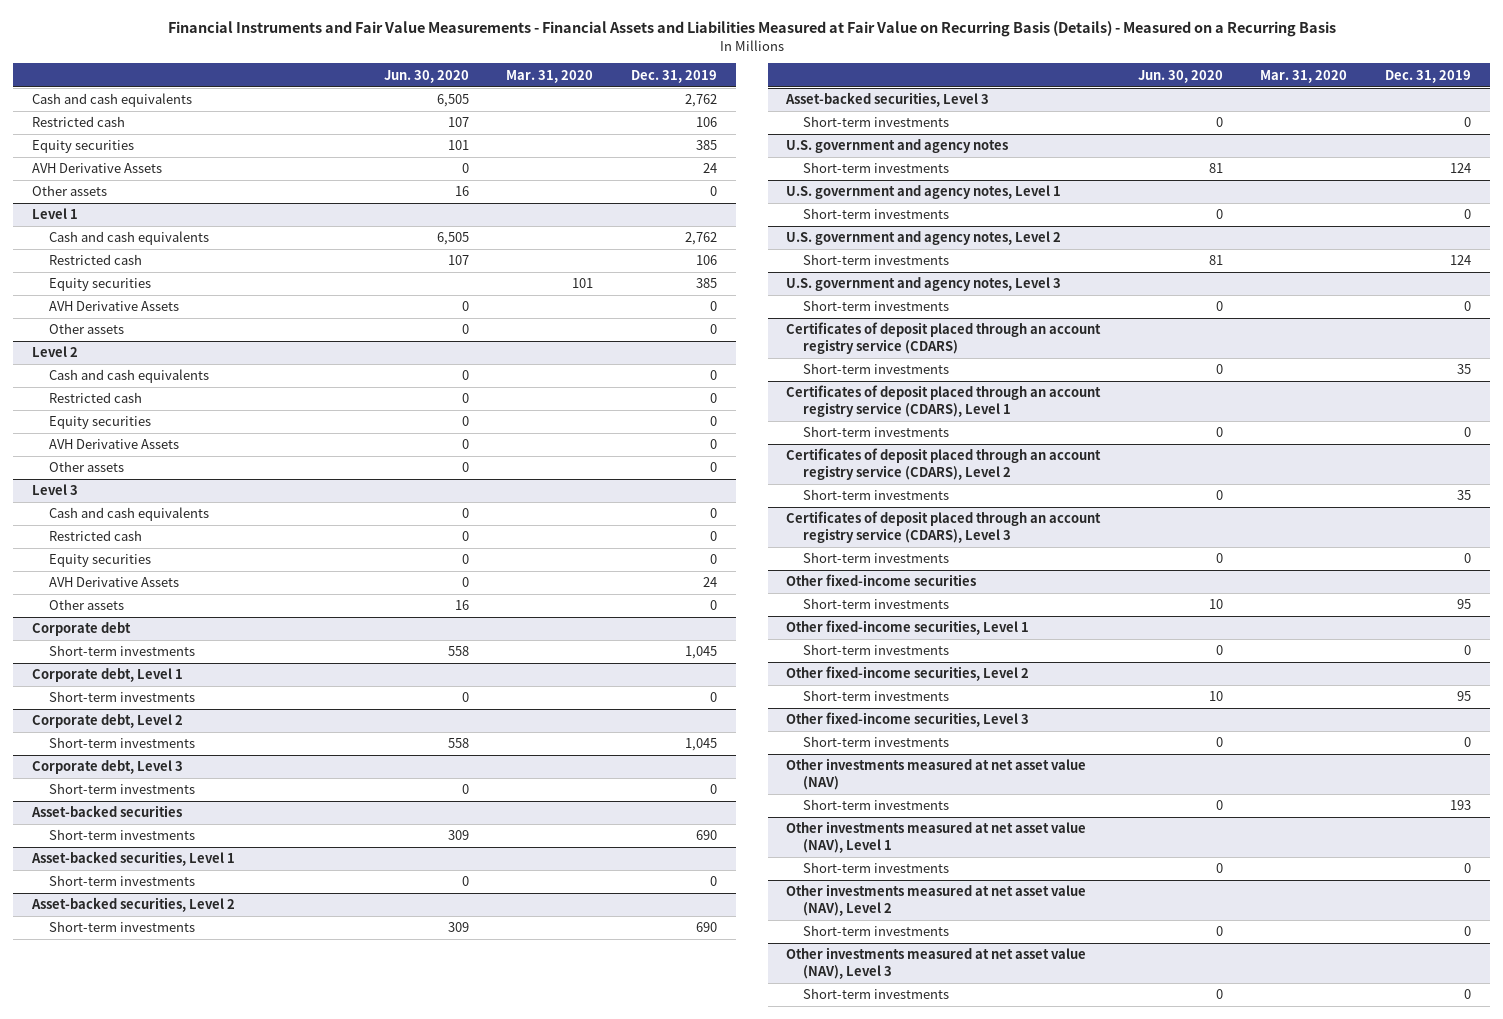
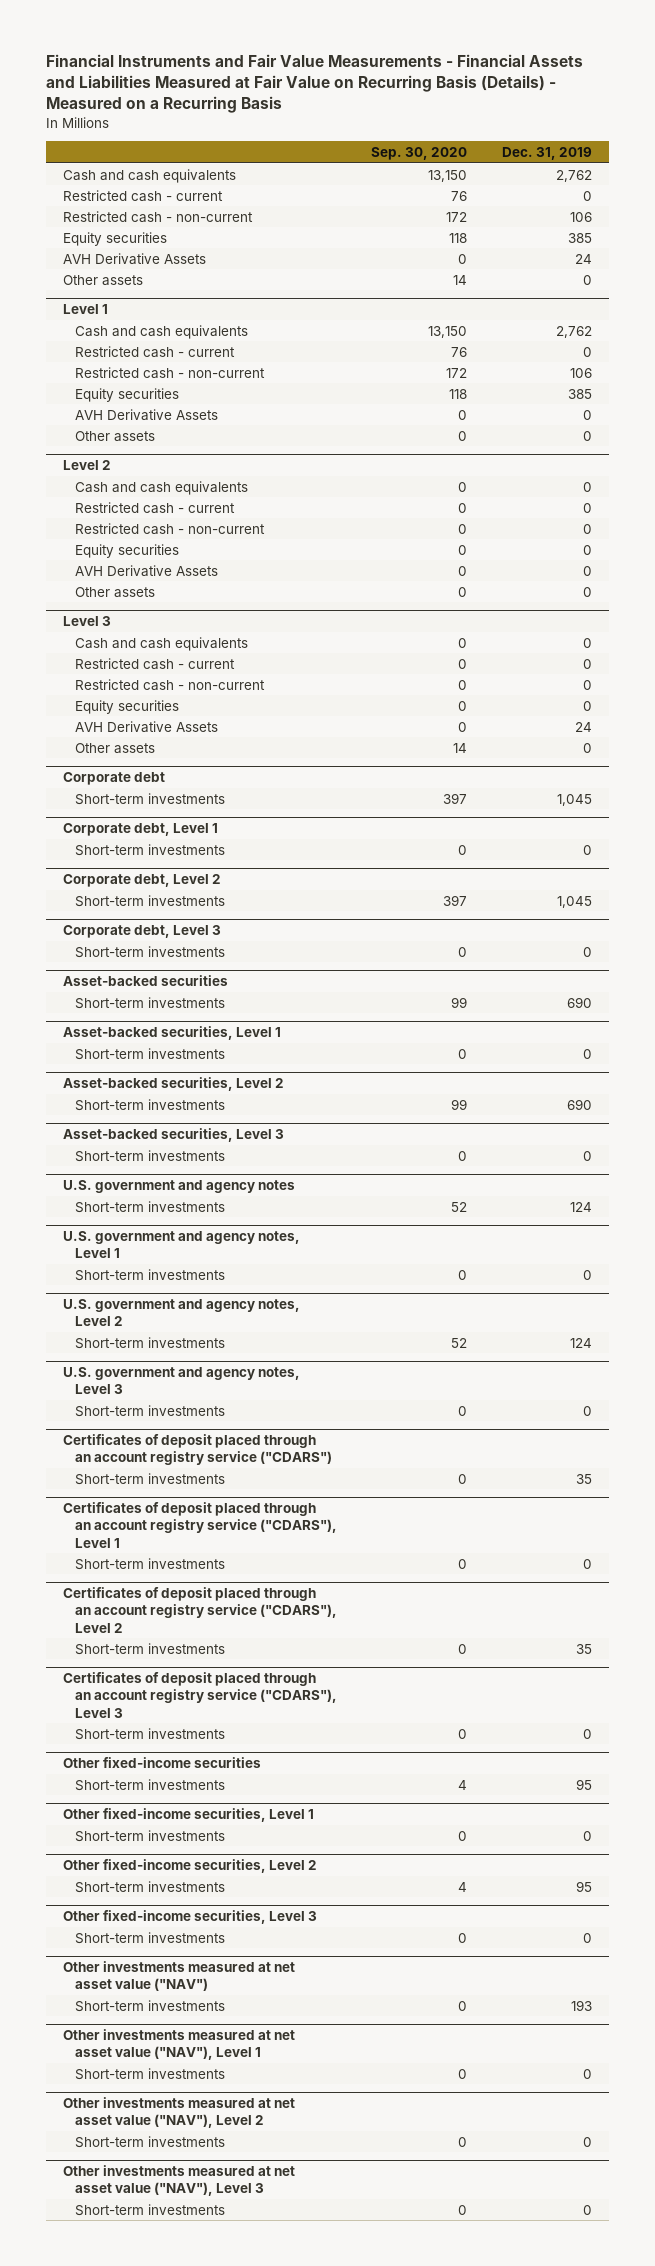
- | Jun. 30, 2020 | Mar. 31, 2020 | Dec. 31, 2019
+ | Sep. 30, 2020 | Dec. 31, 2019
- Restricted cash | 107 | | 106
+ Restricted cash - current | 76 | 0
+ Restricted cash - non-current | 172 | 106
@ Level 1
- Restricted cash | 107 | | 106
+ Restricted cash - current | 76 | 0
+ Restricted cash - non-current | 172 | 106
@ Level 2
- Restricted cash | 0 | | 0
+ Restricted cash - current | 0 | 0
+ Restricted cash - non-current | 0 | 0
@ Level 3
- Restricted cash | 0 | | 0
+ Restricted cash - current | 0 | 0
+ Restricted cash - non-current | 0 | 0
- Certificates of deposit placed through an account registry service (CDARS)
+ Certificates of deposit placed through an account registry service ("CDARS")
- Certificates of deposit placed through an account registry service (CDARS), Level 1
+ Certificates of deposit placed through an account registry service ("CDARS"), Level 1
- Certificates of deposit placed through an account registry service (CDARS), Level 2
+ Certificates of deposit placed through an account registry service ("CDARS"), Level 2
- Certificates of deposit placed through an account registry service (CDARS), Level 3
+ Certificates of deposit placed through an account registry service ("CDARS"), Level 3
- Other investments measured at net asset value (NAV)
+ Other investments measured at net asset value ("NAV")
- Other investments measured at net asset value (NAV), Level 1
+ Other investments measured at net asset value ("NAV"), Level 1
- Other investments measured at net asset value (NAV), Level 2
+ Other investments measured at net asset value ("NAV"), Level 2
- Other investments measured at net asset value (NAV), Level 3
+ Other investments measured at net asset value ("NAV"), Level 3

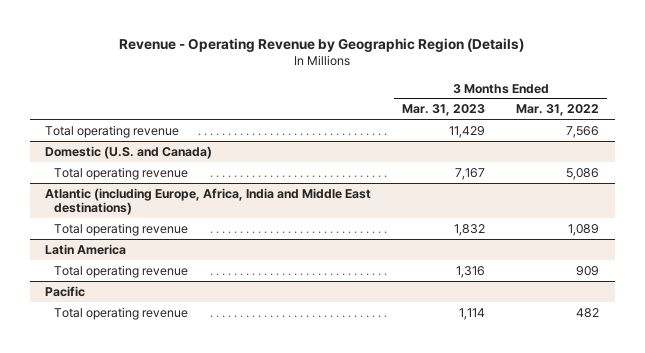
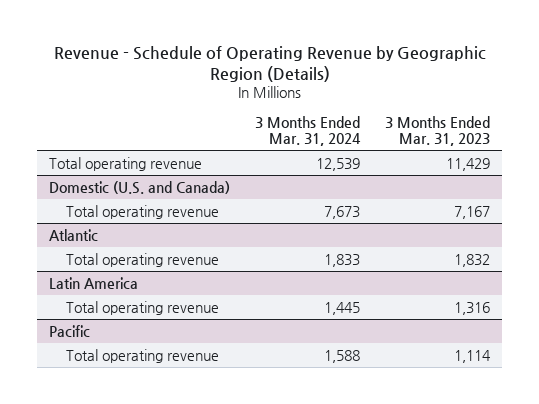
- Revenue - Operating Revenue by Geographic Region (Details)
+ Revenue - Schedule of Operating Revenue by Geographic Region (Details)
- | 3 Months Ended Mar. 31, 2023 | 3 Months Ended Mar. 31, 2022
+ | 3 Months Ended Mar. 31, 2024 | 3 Months Ended Mar. 31, 2023
- Atlantic (including Europe, Africa, India and Middle East destinations)
+ Atlantic

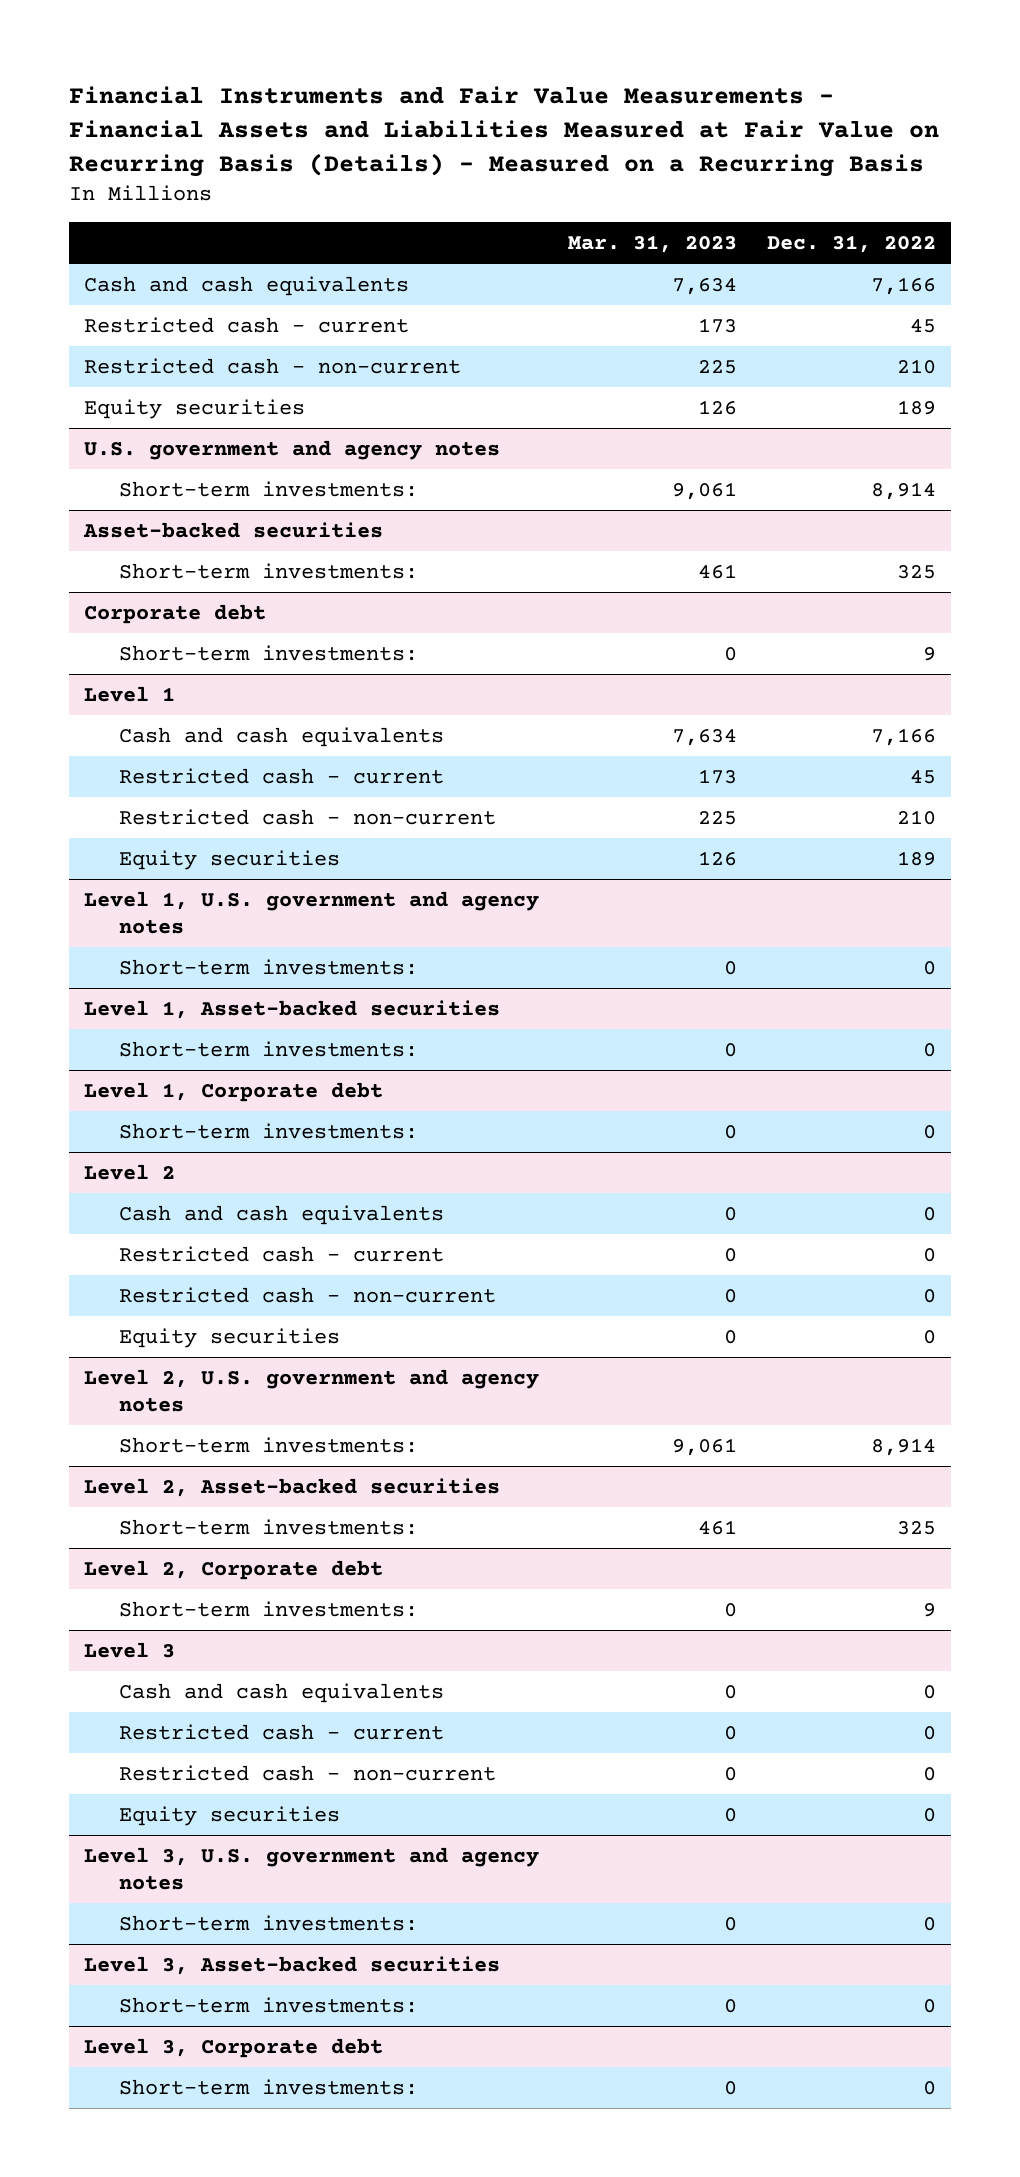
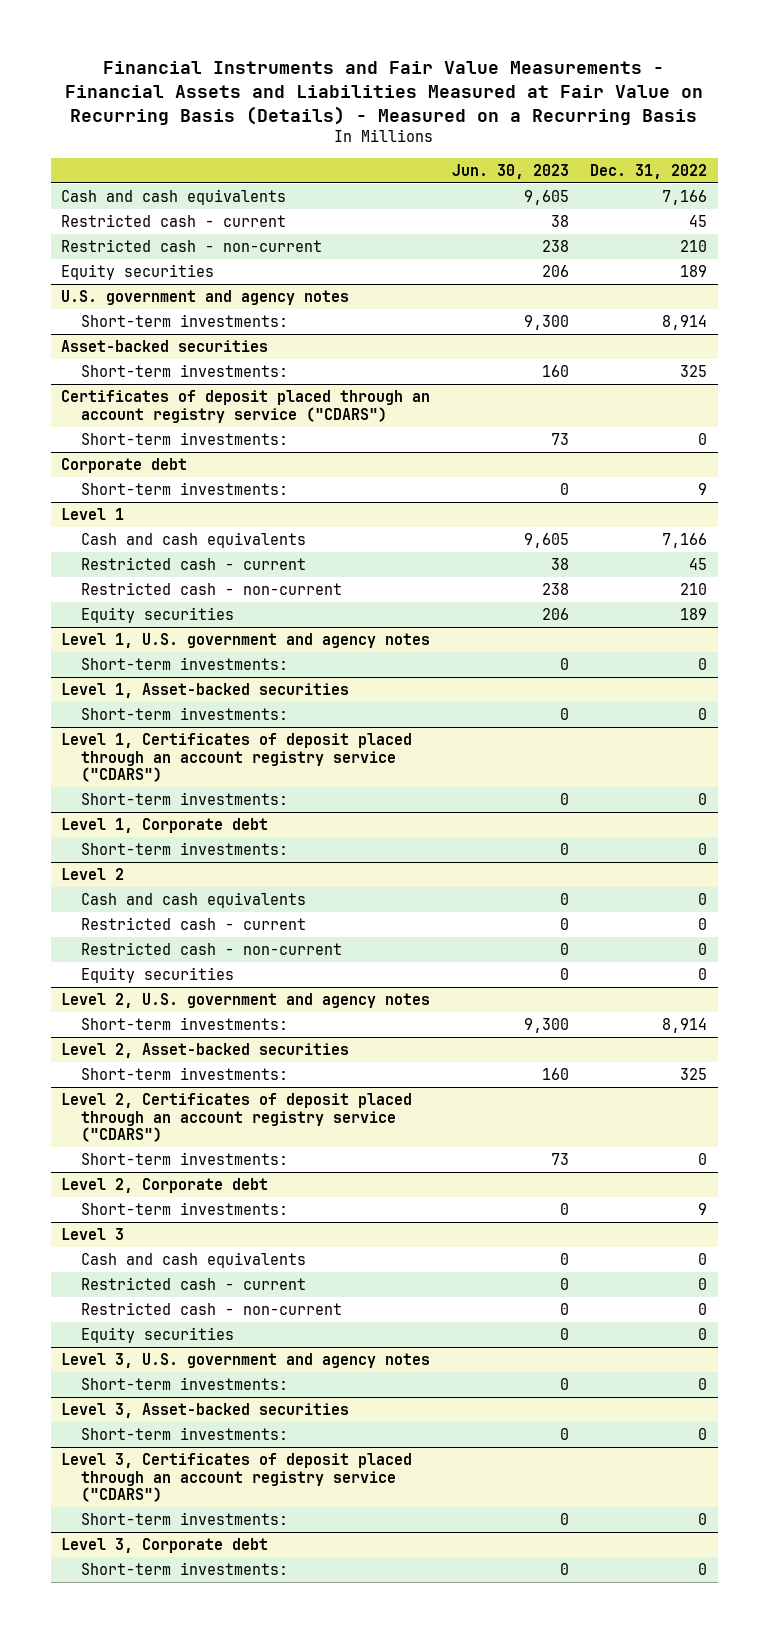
- | Mar. 31, 2023 | Dec. 31, 2022
+ | Jun. 30, 2023 | Dec. 31, 2022
+ Certificates of deposit placed through an account registry service ("CDARS")
+ Short-term investments: | 73 | 0
+ Level 1, Certificates of deposit placed through an account registry service ("CDARS")
+ Short-term investments: | 0 | 0
+ Level 2, Certificates of deposit placed through an account registry service ("CDARS")
+ Short-term investments: | 73 | 0
+ Level 3, Certificates of deposit placed through an account registry service ("CDARS")
+ Short-term investments: | 0 | 0

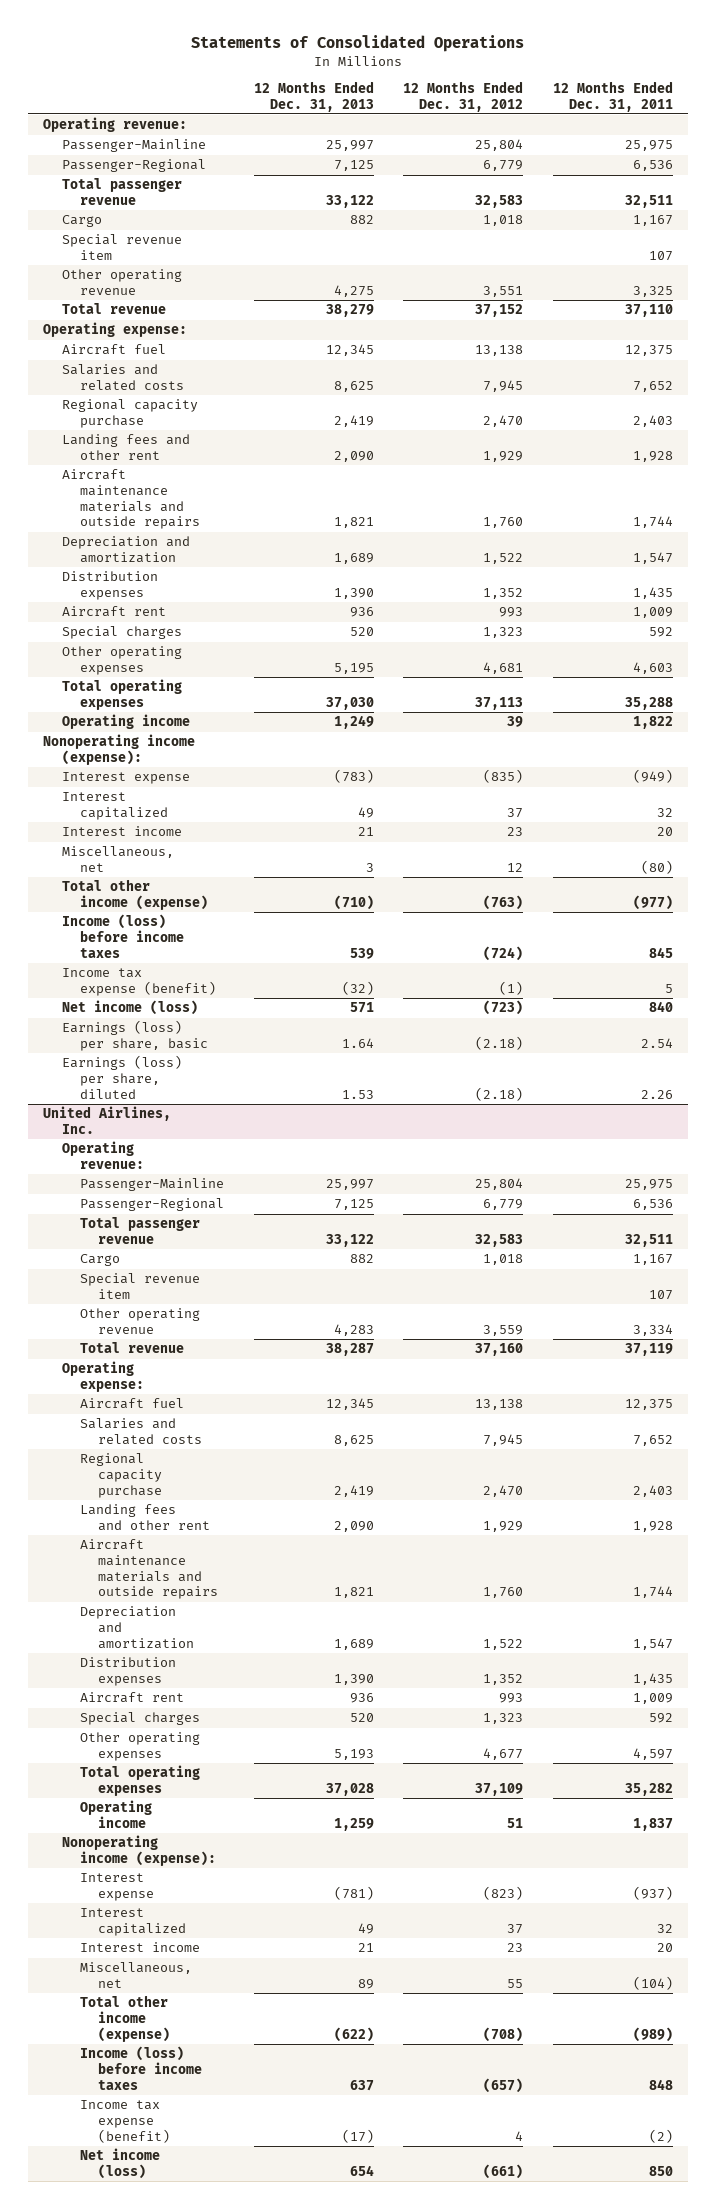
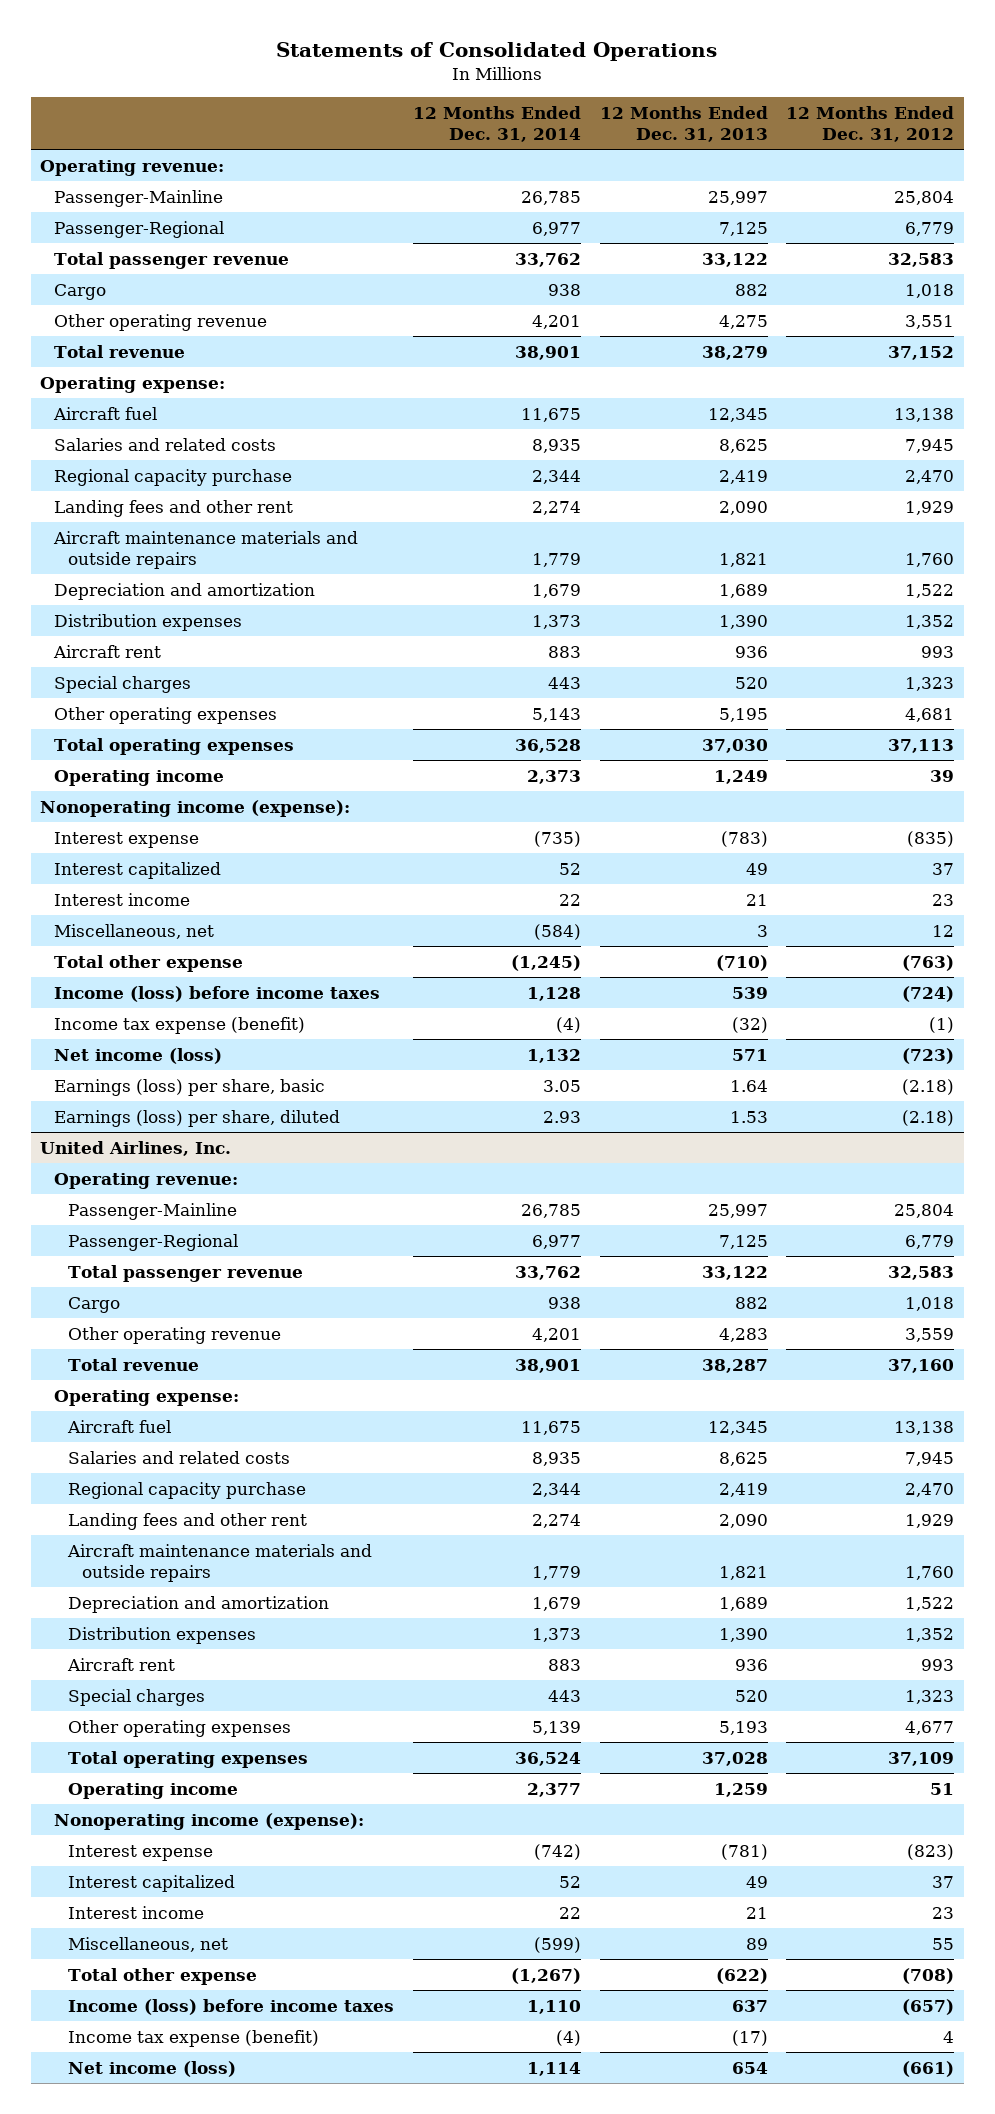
- | 12 Months Ended Dec. 31, 2013 | 12 Months Ended Dec. 31, 2012 | 12 Months Ended Dec. 31, 2011
+ | 12 Months Ended Dec. 31, 2014 | 12 Months Ended Dec. 31, 2013 | 12 Months Ended Dec. 31, 2012
- Special revenue item | | | 107
- Total other income (expense) | (710) | (763) | (977)
+ Total other expense | (1,245) | (710) | (763)
@ United Airlines, Inc.
- Special revenue item | | | 107
- Total other income (expense) | (622) | (708) | (989)
+ Total other expense | (1,267) | (622) | (708)

